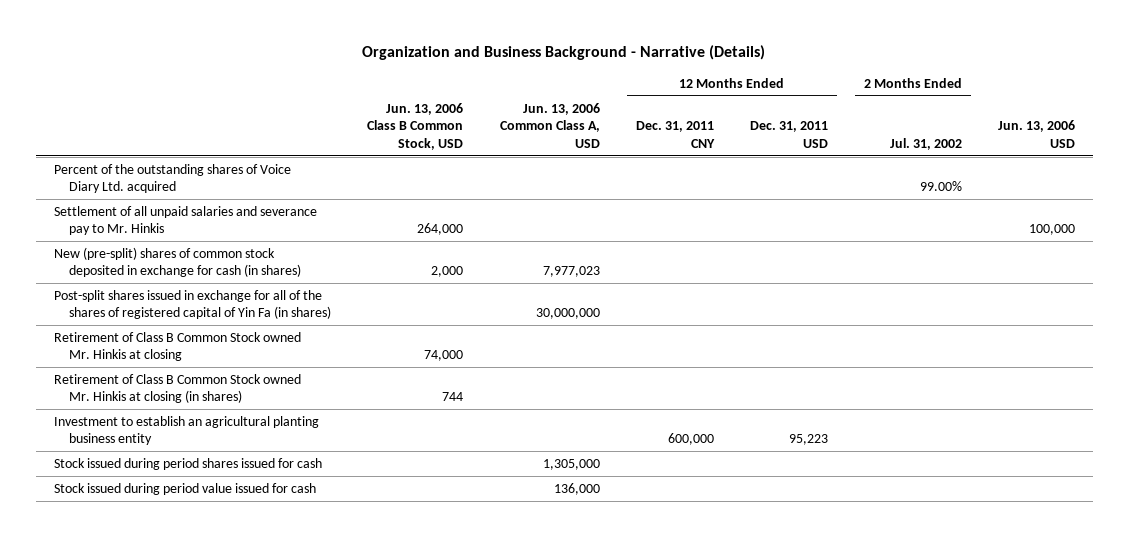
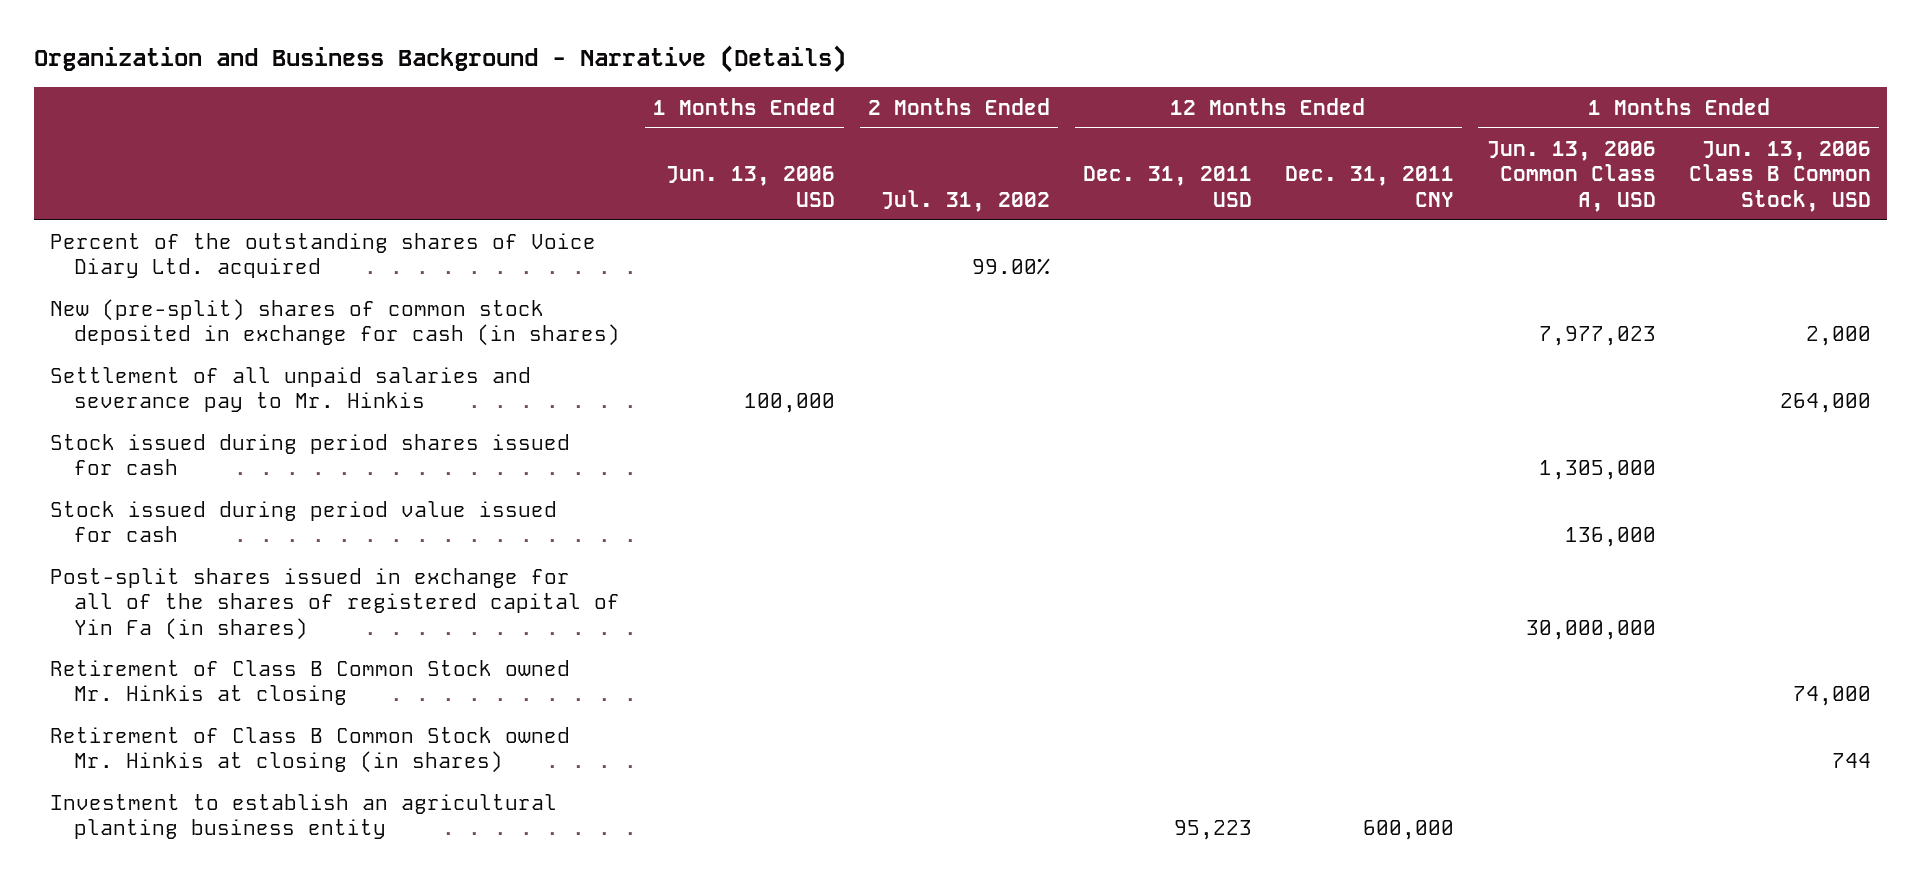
- | Jun. 13, 2006 Class B Common Stock, USD | Jun. 13, 2006 Common Class A, USD | 12 Months Ended Dec. 31, 2011 CNY | 12 Months Ended Dec. 31, 2011 USD | 2 Months Ended Jul. 31, 2002 | Jun. 13, 2006 USD
+ | 1 Months Ended Jun. 13, 2006 USD | 2 Months Ended Jul. 31, 2002 | 12 Months Ended Dec. 31, 2011 USD | 12 Months Ended Dec. 31, 2011 CNY | 1 Months Ended Jun. 13, 2006 Common Class A, USD | 1 Months Ended Jun. 13, 2006 Class B Common Stock, USD
moved down: Settlement of all unpaid salaries and severance pay to Mr. Hinkis | 100,000 | | | | | 264,000
moved up: Stock issued during period shares issued for cash | | | | | 1,305,000 |
moved up: Stock issued during period value issued for cash | | | | | 136,000 |

